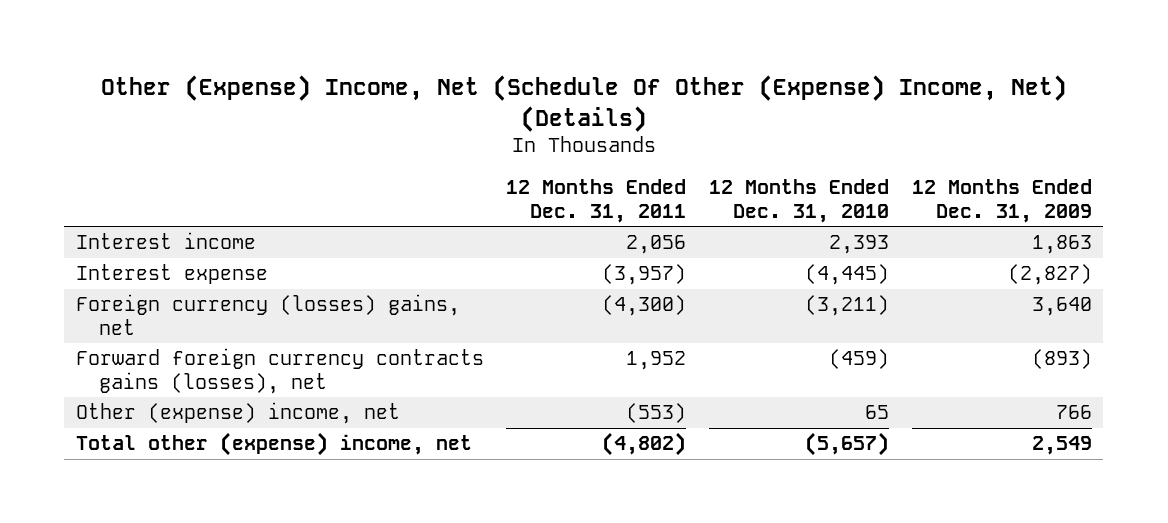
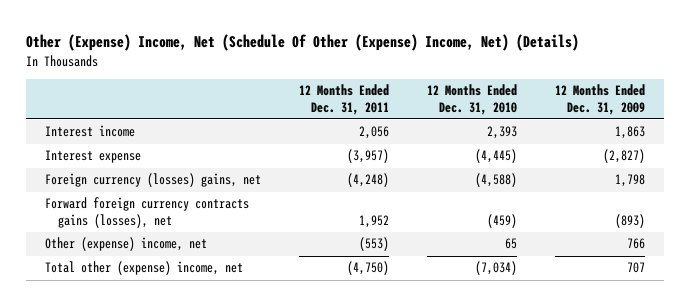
- Foreign currency (losses) gains, net | (4,300) | (3,211) | 3,640
+ Foreign currency (losses) gains, net | (4,248) | (4,588) | 1,798
- Total other (expense) income, net | (4,802) | (5,657) | 2,549
+ Total other (expense) income, net | (4,750) | (7,034) | 707

